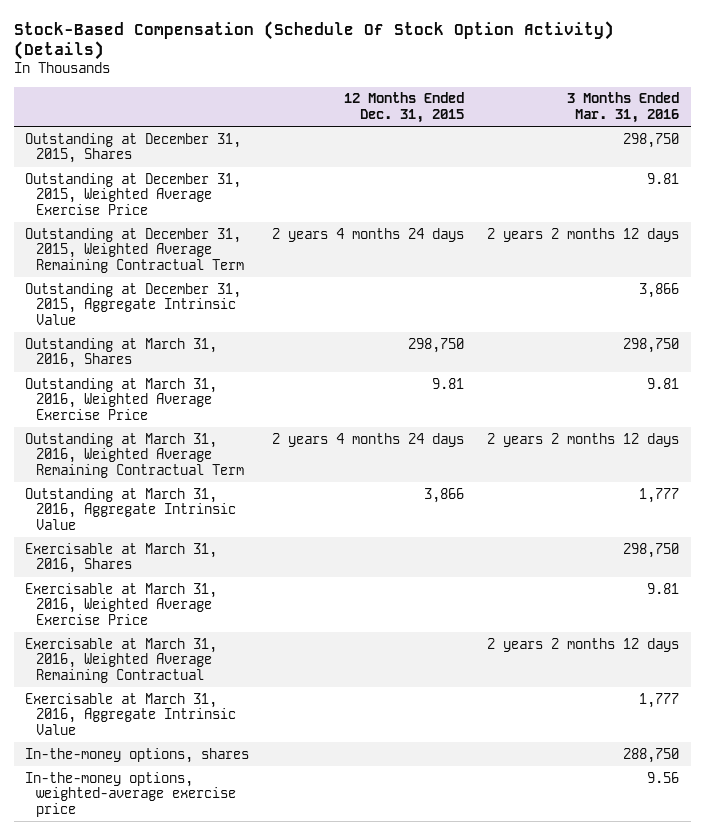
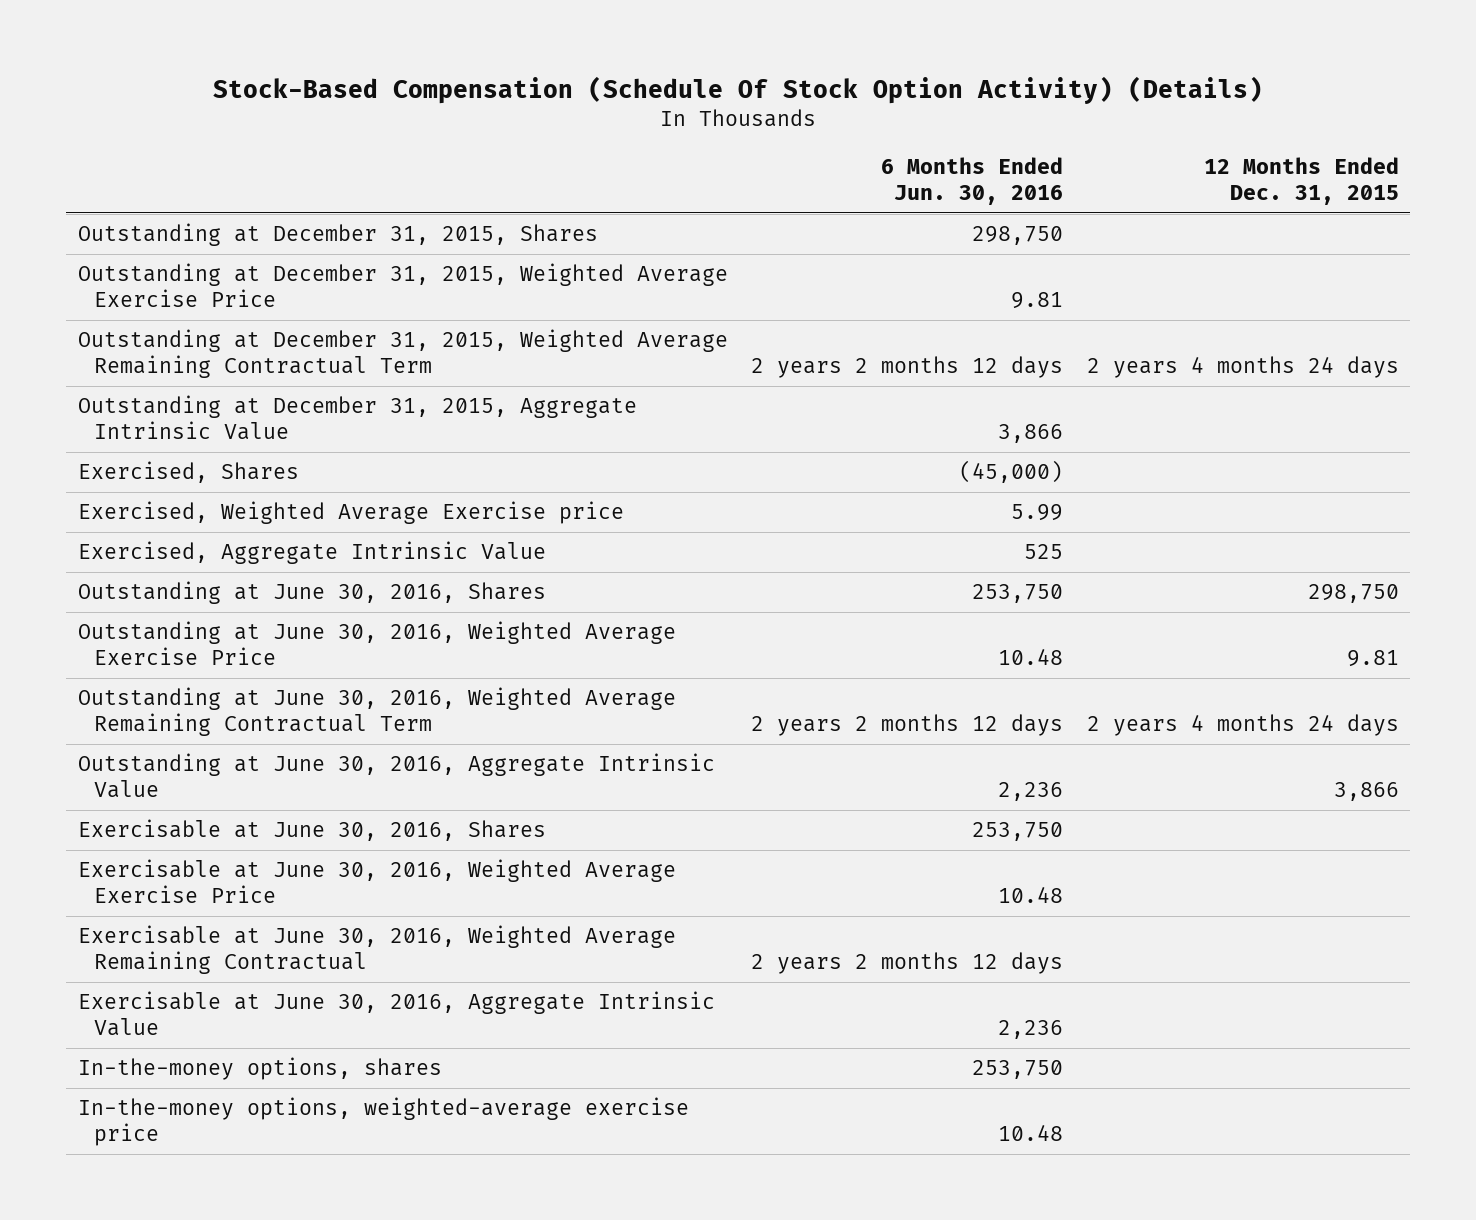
- | 12 Months Ended Dec. 31, 2015 | 3 Months Ended Mar. 31, 2016
+ | 6 Months Ended Jun. 30, 2016 | 12 Months Ended Dec. 31, 2015
- Outstanding at March 31, 2016, Shares | 298,750 | 298,750
- Outstanding at March 31, 2016, Weighted Average Exercise Price | 9.81 | 9.81
- Outstanding at March 31, 2016, Weighted Average Remaining Contractual Term | 2 years 4 months 24 days | 2 years 2 months 12 days
- Outstanding at March 31, 2016, Aggregate Intrinsic Value | 3,866 | 1,777
- Exercisable at March 31, 2016, Shares | | 298,750
- Exercisable at March 31, 2016, Weighted Average Exercise Price | | 9.81
- Exercisable at March 31, 2016, Weighted Average Remaining Contractual | | 2 years 2 months 12 days
- Exercisable at March 31, 2016, Aggregate Intrinsic Value | | 1,777
+ Exercised, Shares | (45,000) |
+ Exercised, Weighted Average Exercise price | 5.99 |
+ Exercised, Aggregate Intrinsic Value | 525 |
+ Outstanding at June 30, 2016, Shares | 253,750 | 298,750
+ Outstanding at June 30, 2016, Weighted Average Exercise Price | 10.48 | 9.81
+ Outstanding at June 30, 2016, Weighted Average Remaining Contractual Term | 2 years 2 months 12 days | 2 years 4 months 24 days
+ Outstanding at June 30, 2016, Aggregate Intrinsic Value | 2,236 | 3,866
+ Exercisable at June 30, 2016, Shares | 253,750 |
+ Exercisable at June 30, 2016, Weighted Average Exercise Price | 10.48 |
+ Exercisable at June 30, 2016, Weighted Average Remaining Contractual | 2 years 2 months 12 days |
+ Exercisable at June 30, 2016, Aggregate Intrinsic Value | 2,236 |

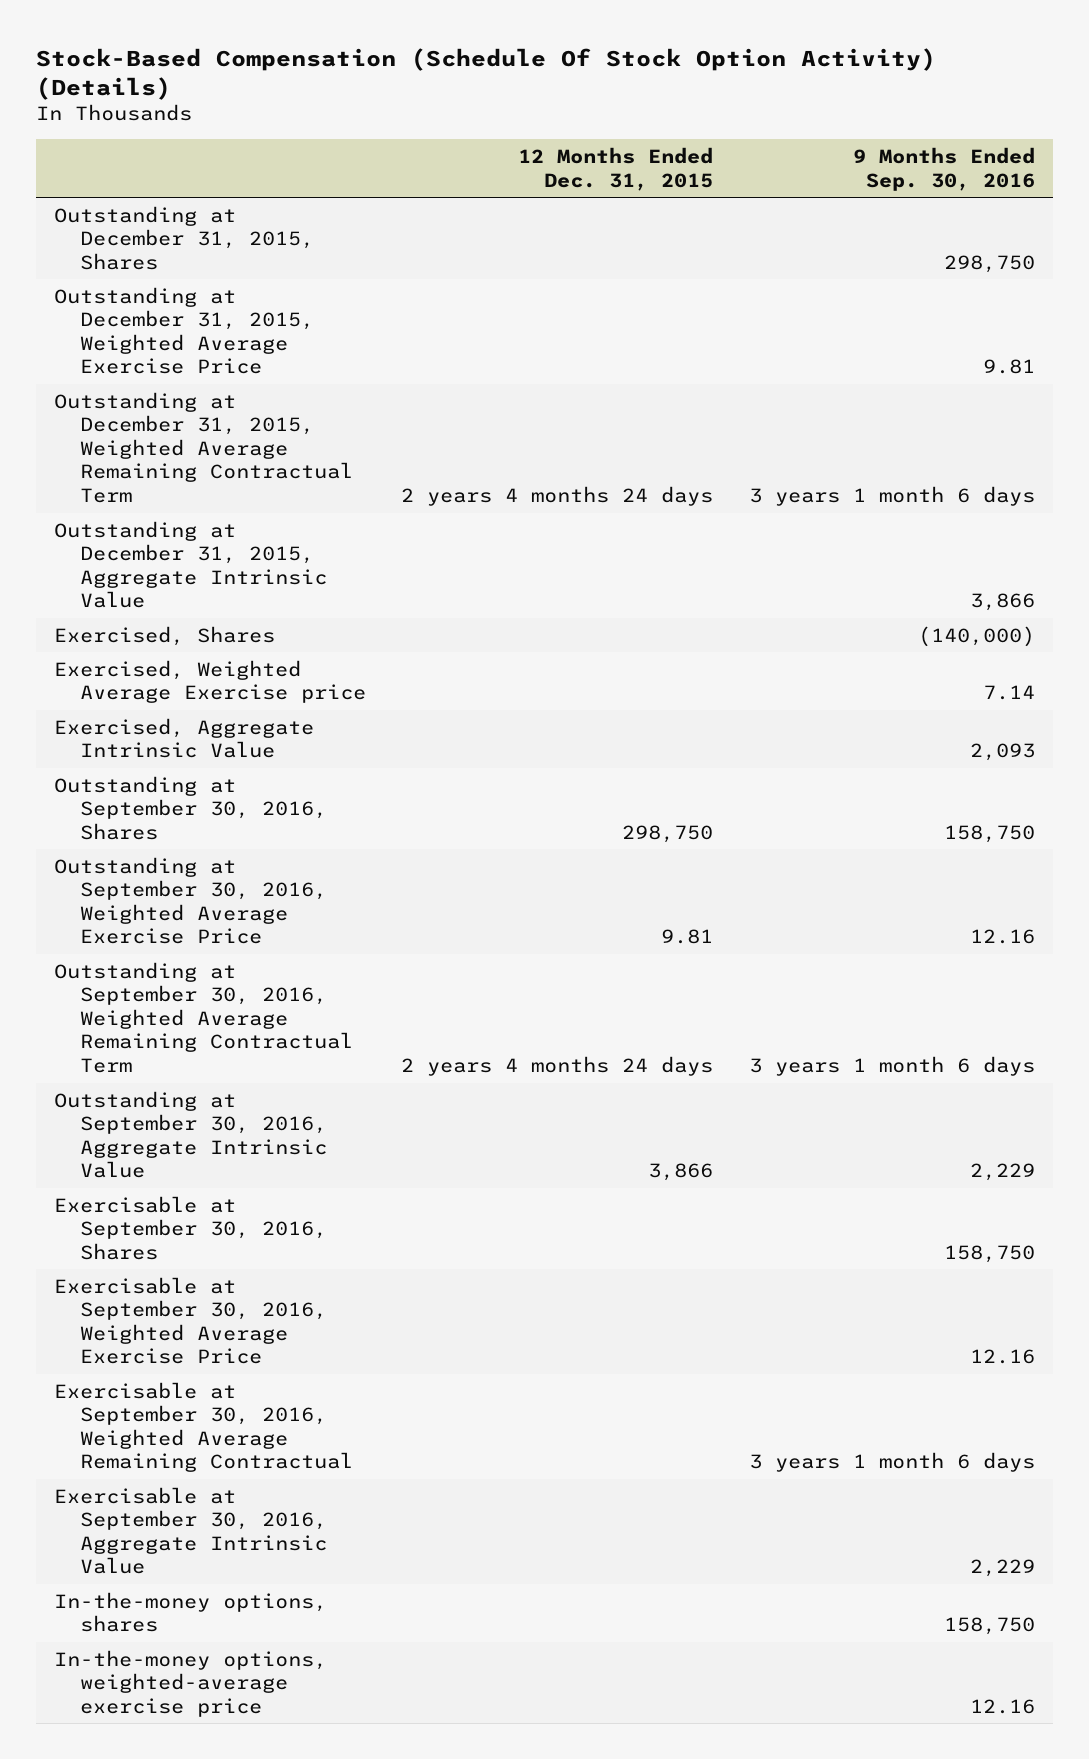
- | 6 Months Ended Jun. 30, 2016 | 12 Months Ended Dec. 31, 2015
+ | 12 Months Ended Dec. 31, 2015 | 9 Months Ended Sep. 30, 2016
- Outstanding at June 30, 2016, Shares | 253,750 | 298,750
- Outstanding at June 30, 2016, Weighted Average Exercise Price | 10.48 | 9.81
- Outstanding at June 30, 2016, Weighted Average Remaining Contractual Term | 2 years 2 months 12 days | 2 years 4 months 24 days
- Outstanding at June 30, 2016, Aggregate Intrinsic Value | 2,236 | 3,866
- Exercisable at June 30, 2016, Shares | 253,750 |
- Exercisable at June 30, 2016, Weighted Average Exercise Price | 10.48 |
- Exercisable at June 30, 2016, Weighted Average Remaining Contractual | 2 years 2 months 12 days |
- Exercisable at June 30, 2016, Aggregate Intrinsic Value | 2,236 |
+ Outstanding at September 30, 2016, Shares | 298,750 | 158,750
+ Outstanding at September 30, 2016, Weighted Average Exercise Price | 9.81 | 12.16
+ Outstanding at September 30, 2016, Weighted Average Remaining Contractual Term | 2 years 4 months 24 days | 3 years 1 month 6 days
+ Outstanding at September 30, 2016, Aggregate Intrinsic Value | 3,866 | 2,229
+ Exercisable at September 30, 2016, Shares | | 158,750
+ Exercisable at September 30, 2016, Weighted Average Exercise Price | | 12.16
+ Exercisable at September 30, 2016, Weighted Average Remaining Contractual | | 3 years 1 month 6 days
+ Exercisable at September 30, 2016, Aggregate Intrinsic Value | | 2,229

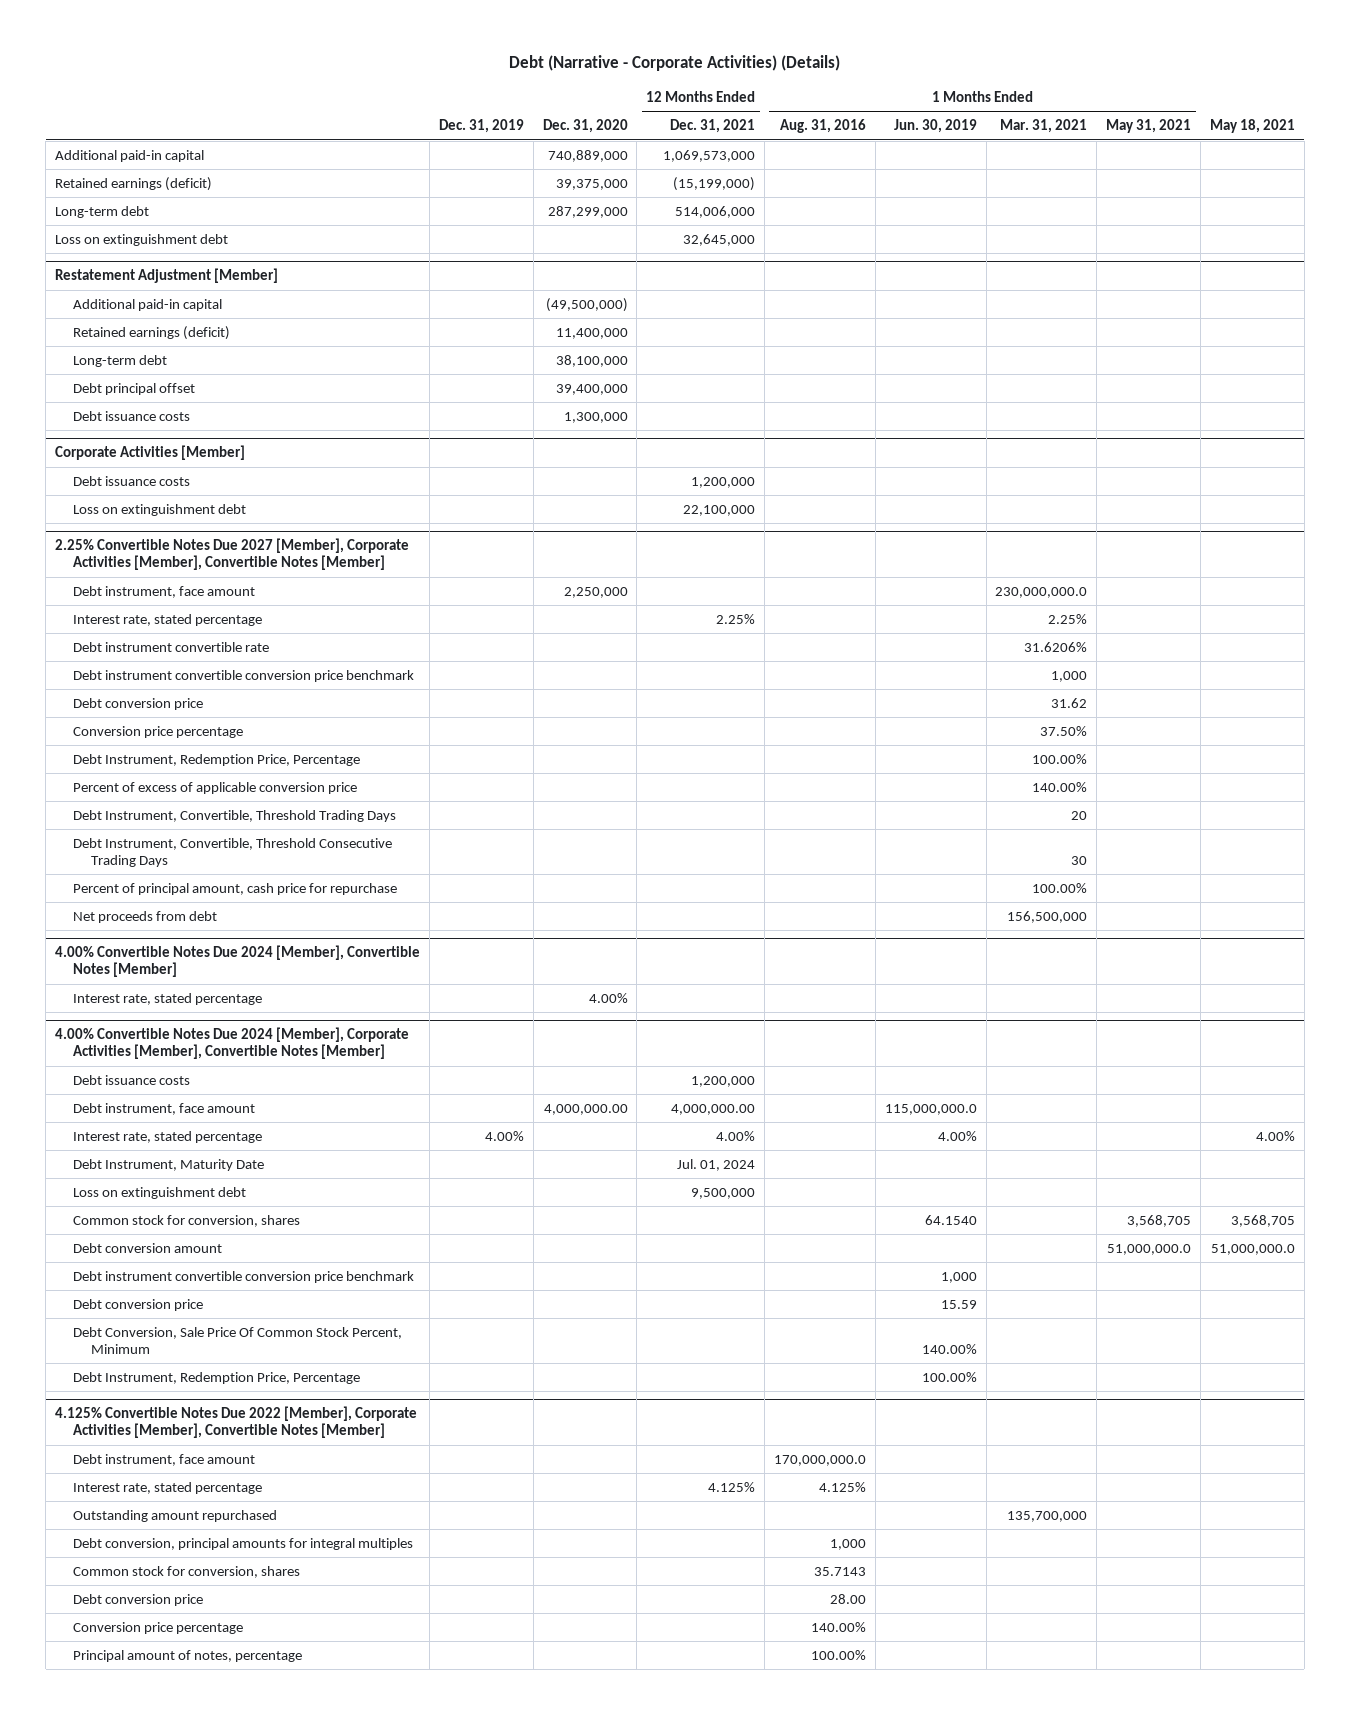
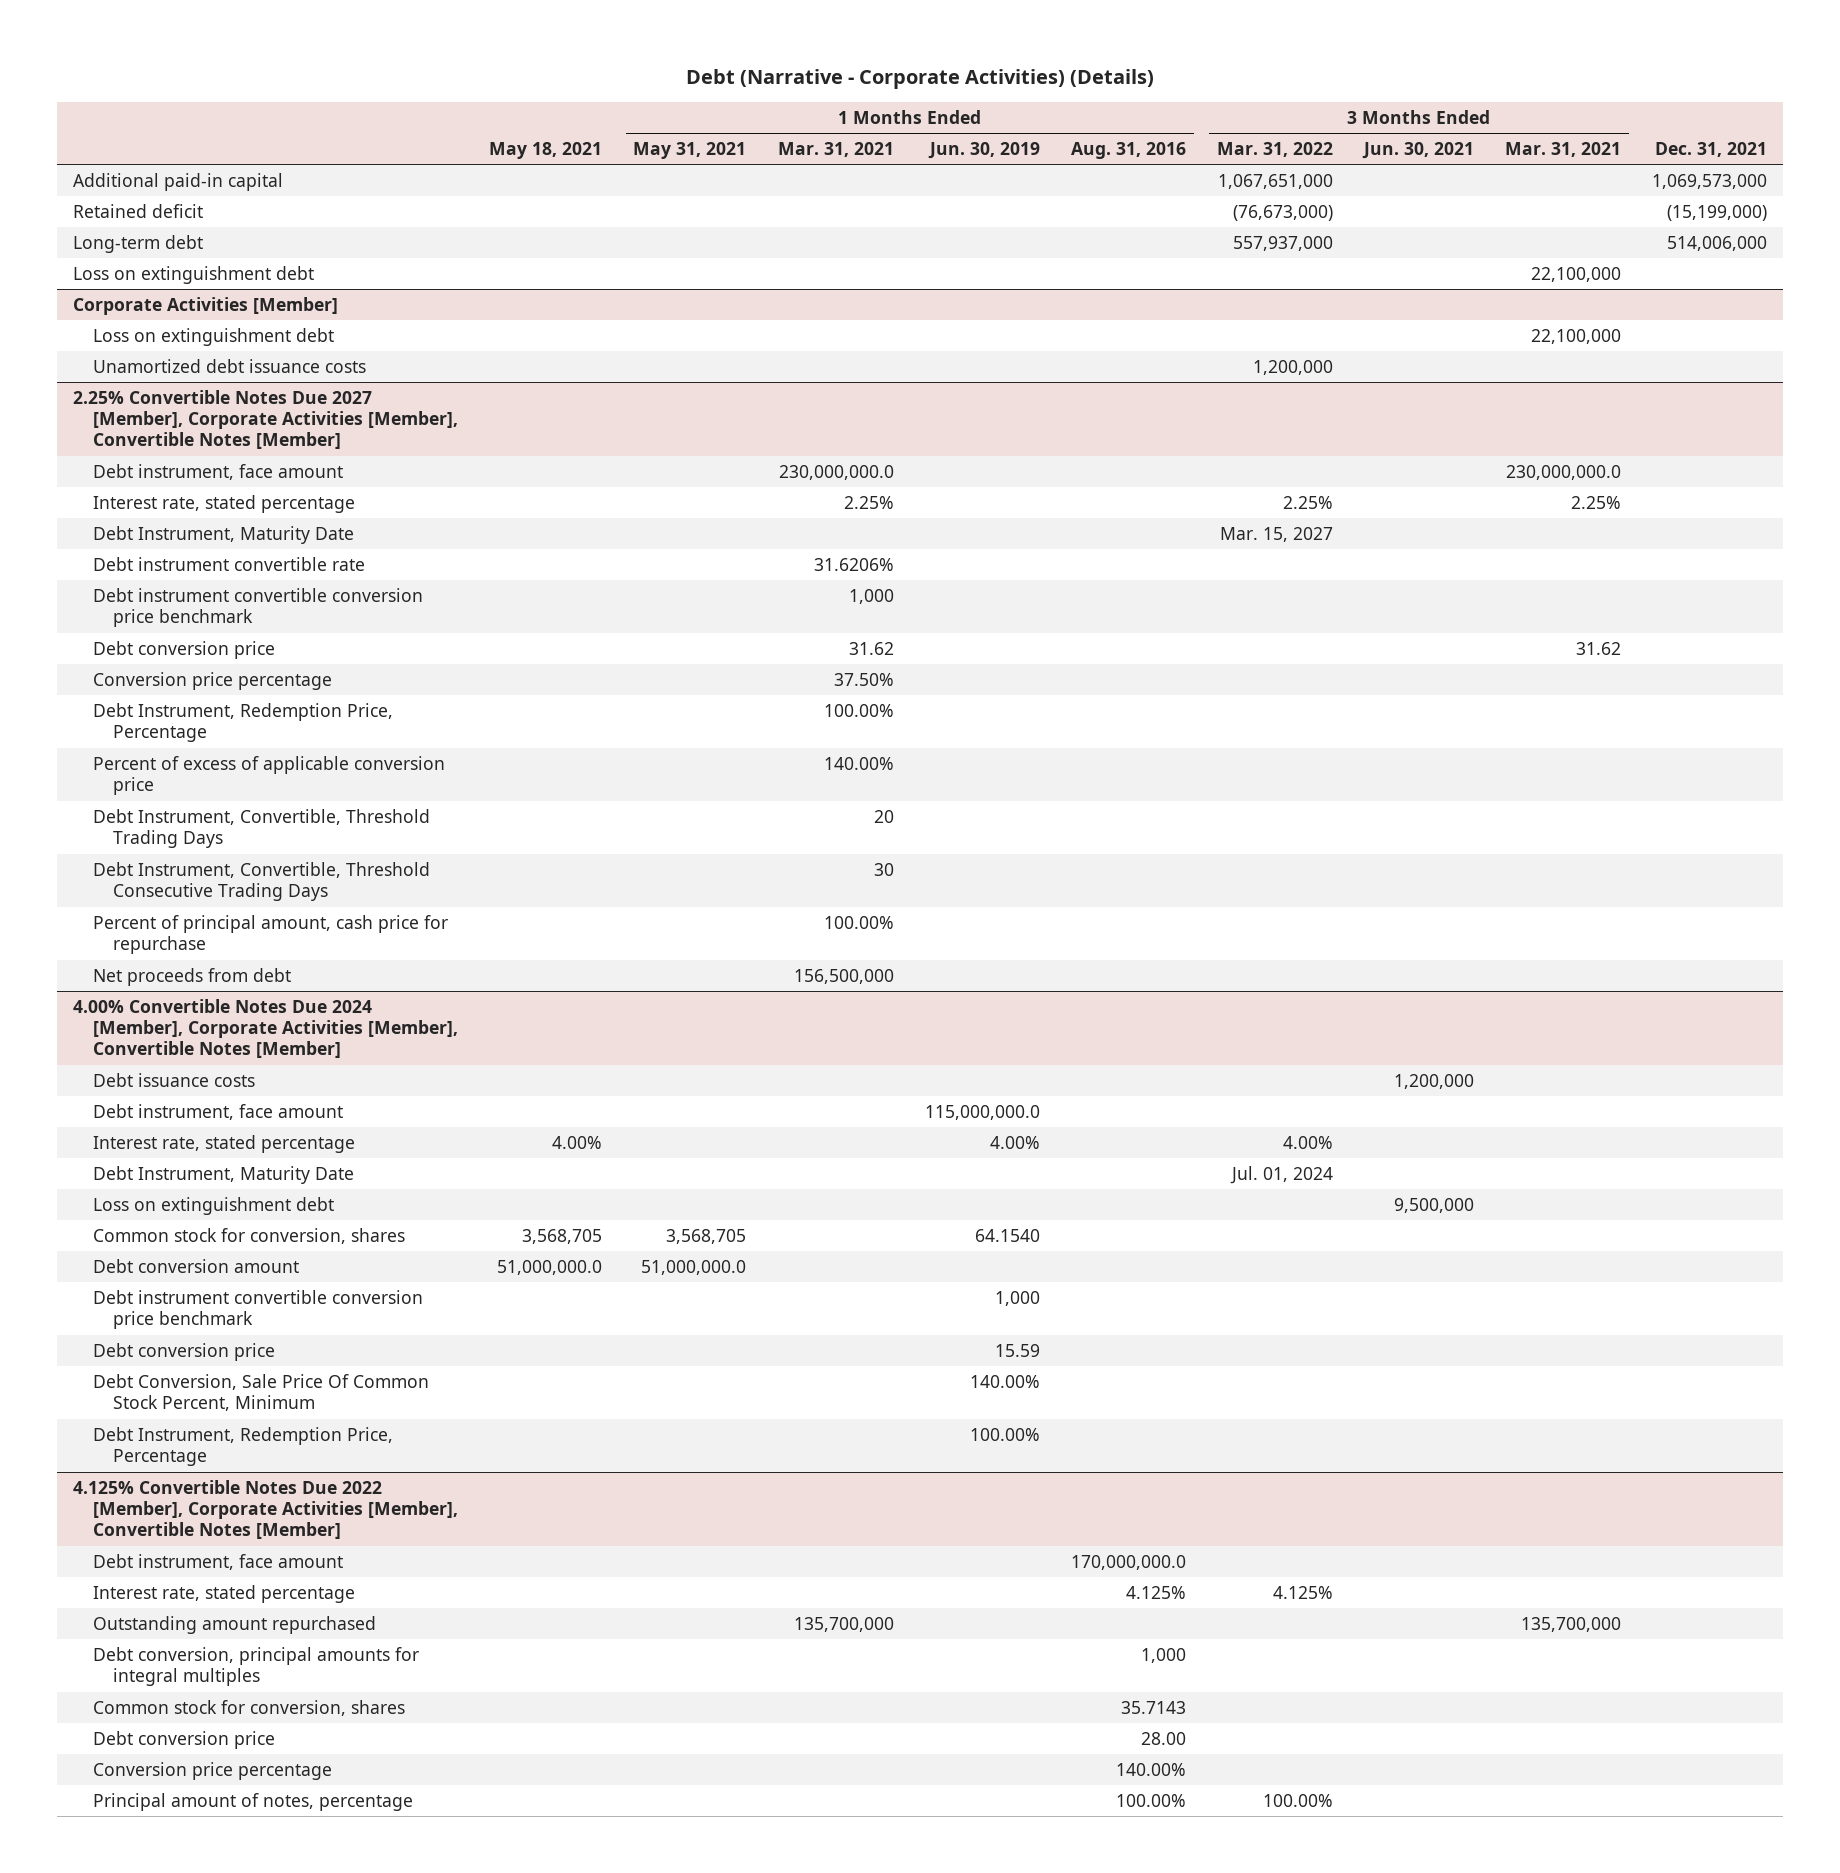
- | Dec. 31, 2019 | Dec. 31, 2020 | 12 Months Ended Dec. 31, 2021 | 1 Months Ended Aug. 31, 2016 | 1 Months Ended Jun. 30, 2019 | 1 Months Ended Mar. 31, 2021 | 1 Months Ended May 31, 2021 | May 18, 2021
+ | May 18, 2021 | 1 Months Ended May 31, 2021 | 1 Months Ended Mar. 31, 2021 | 1 Months Ended Jun. 30, 2019 | 1 Months Ended Aug. 31, 2016 | 3 Months Ended Mar. 31, 2022 | 3 Months Ended Jun. 30, 2021 | 3 Months Ended Mar. 31, 2021 | Dec. 31, 2021
- Retained earnings (deficit) | | 39,375,000 | (15,199,000) | | | | |
+ Retained deficit | | | | | | (76,673,000) | | | (15,199,000)
- Restatement Adjustment [Member]
- Additional paid-in capital | | (49,500,000) | | | | | |
- Retained earnings (deficit) | | 11,400,000 | | | | | |
- Long-term debt | | 38,100,000 | | | | | |
- Debt principal offset | | 39,400,000 | | | | | |
- Debt issuance costs | | 1,300,000 | | | | | |
@ Corporate Activities [Member]
- Debt issuance costs | | | 1,200,000 | | | | |
+ Unamortized debt issuance costs | | | | | | 1,200,000 | | |
@ 2.25% Convertible Notes Due 2027 [Member], Corporate Activities [Member], Convertible Notes [Member]
+ Debt Instrument, Maturity Date | | | | | | Mar. 15, 2027 | | |
- 4.00% Convertible Notes Due 2024 [Member], Convertible Notes [Member]
- Interest rate, stated percentage | | 4.00% | | | | | |

